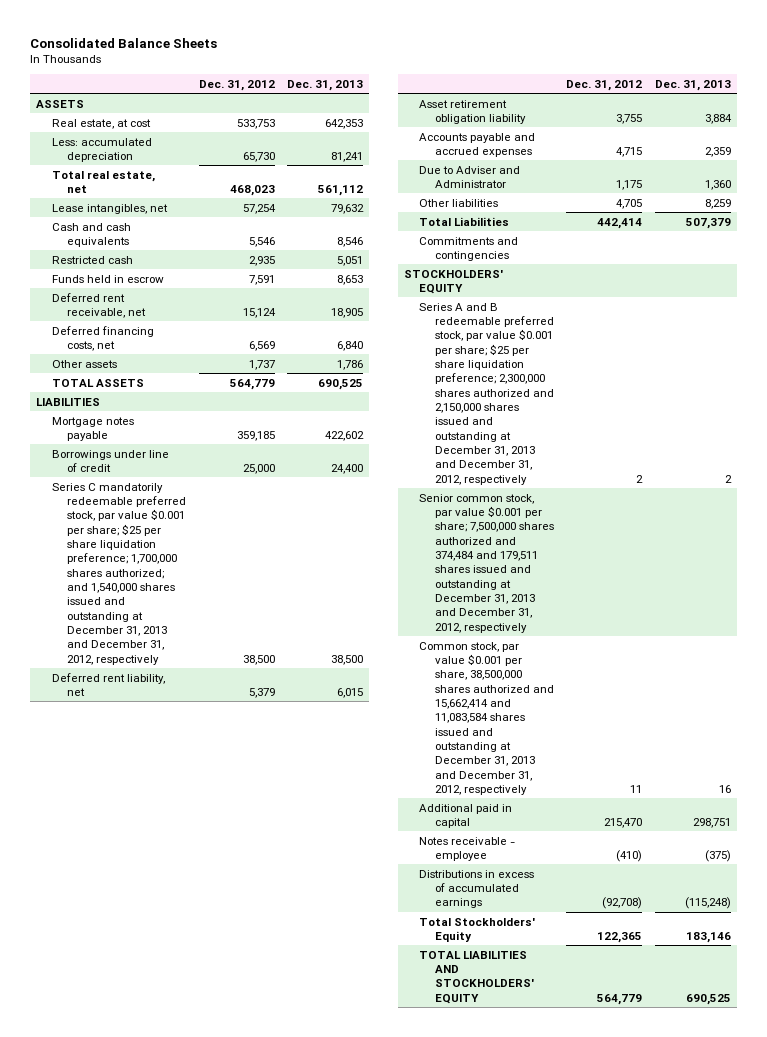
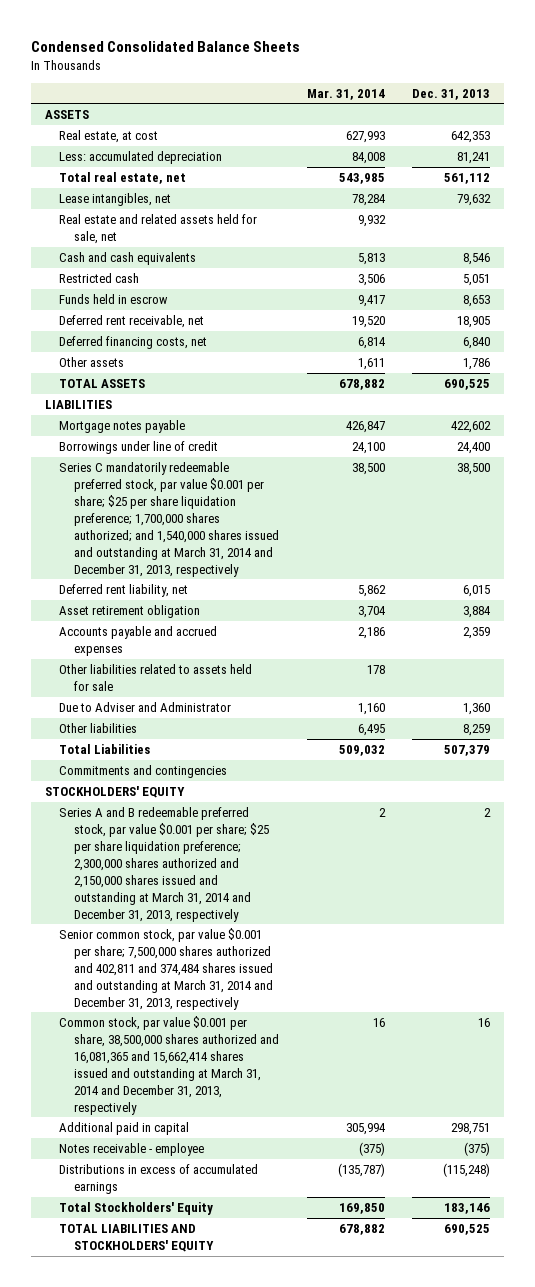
- Consolidated Balance Sheets
+ Condensed Consolidated Balance Sheets
- | Dec. 31, 2012 | Dec. 31, 2013
+ | Mar. 31, 2014 | Dec. 31, 2013
+ Real estate and related assets held for sale, net | 9,932 |
- Series C mandatorily redeemable preferred stock, par value $0.001 per share; $25 per share liquidation preference; 1,700,000 shares authorized; and 1,540,000 shares issued and outstanding at December 31, 2013 and December 31, 2012, respectively | 38,500 | 38,500
+ Series C mandatorily redeemable preferred stock, par value $0.001 per share; $25 per share liquidation preference; 1,700,000 shares authorized; and 1,540,000 shares issued and outstanding at March 31, 2014 and December 31, 2013, respectively | 38,500 | 38,500
- Asset retirement obligation liability | 3,755 | 3,884
+ Asset retirement obligation | 3,704 | 3,884
+ Other liabilities related to assets held for sale | 178 |
- Series A and B redeemable preferred stock, par value $0.001 per share; $25 per share liquidation preference; 2,300,000 shares authorized and 2,150,000 shares issued and outstanding at December 31, 2013 and December 31, 2012, respectively | 2 | 2
- Senior common stock, par value $0.001 per share; 7,500,000 shares authorized and 374,484 and 179,511 shares issued and outstanding at December 31, 2013 and December 31, 2012, respectively
- Common stock, par value $0.001 per share, 38,500,000 shares authorized and 15,662,414 and 11,083,584 shares issued and outstanding at December 31, 2013 and December 31, 2012, respectively | 11 | 16
+ Series A and B redeemable preferred stock, par value $0.001 per share; $25 per share liquidation preference; 2,300,000 shares authorized and 2,150,000 shares issued and outstanding at March 31, 2014 and December 31, 2013, respectively | 2 | 2
+ Senior common stock, par value $0.001 per share; 7,500,000 shares authorized and 402,811 and 374,484 shares issued and outstanding at March 31, 2014 and December 31, 2013, respectively
+ Common stock, par value $0.001 per share, 38,500,000 shares authorized and 16,081,365 and 15,662,414 shares issued and outstanding at March 31, 2014 and December 31, 2013, respectively | 16 | 16

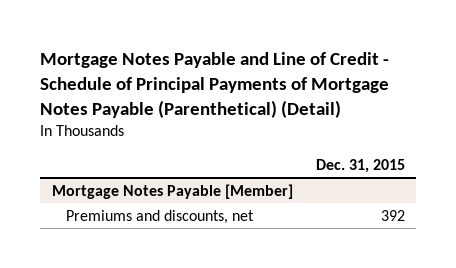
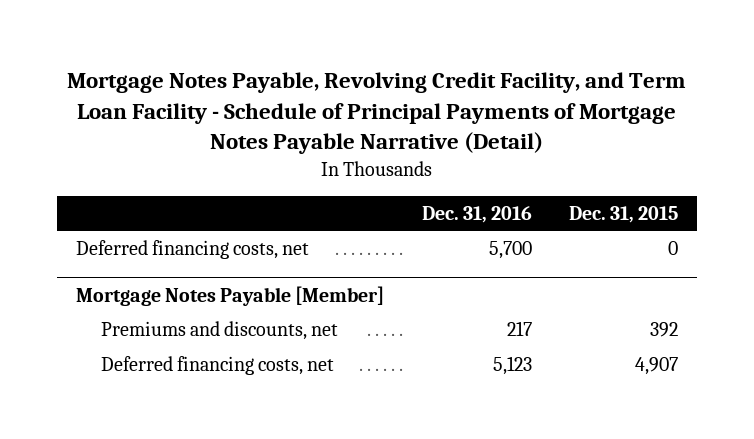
- Mortgage Notes Payable and Line of Credit - Schedule of Principal Payments of Mortgage Notes Payable (Parenthetical) (Detail)
+ Mortgage Notes Payable, Revolving Credit Facility, and Term Loan Facility - Schedule of Principal Payments of Mortgage Notes Payable Narrative (Detail)
- | Dec. 31, 2015
+ | Dec. 31, 2016 | Dec. 31, 2015
+ Deferred financing costs, net | 5,700 | 0
@ Mortgage Notes Payable [Member]
+ Deferred financing costs, net | 5,123 | 4,907

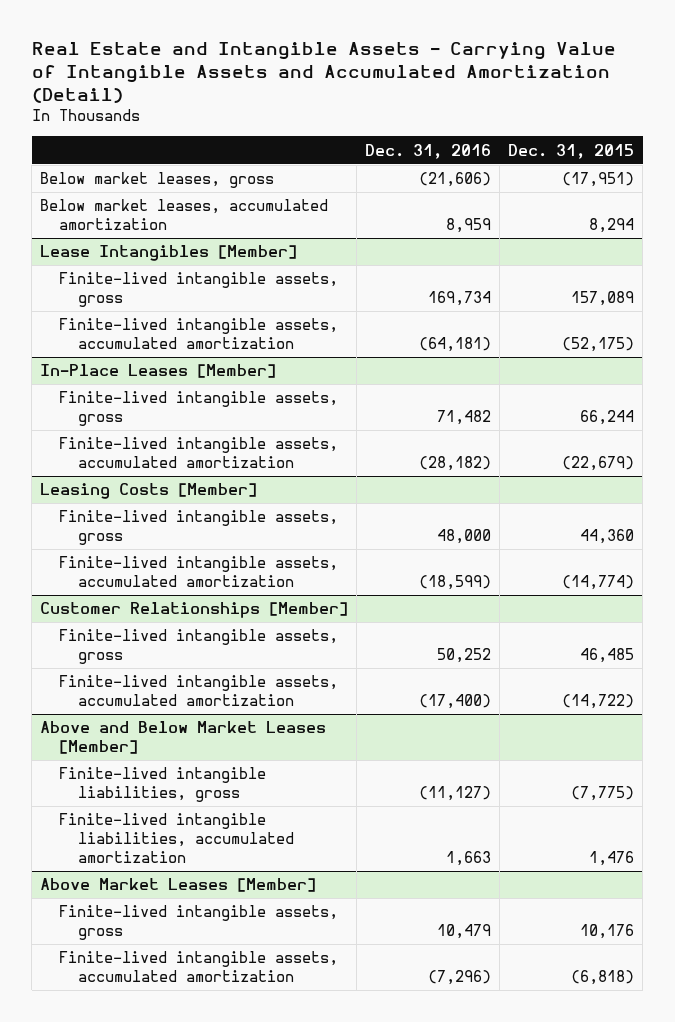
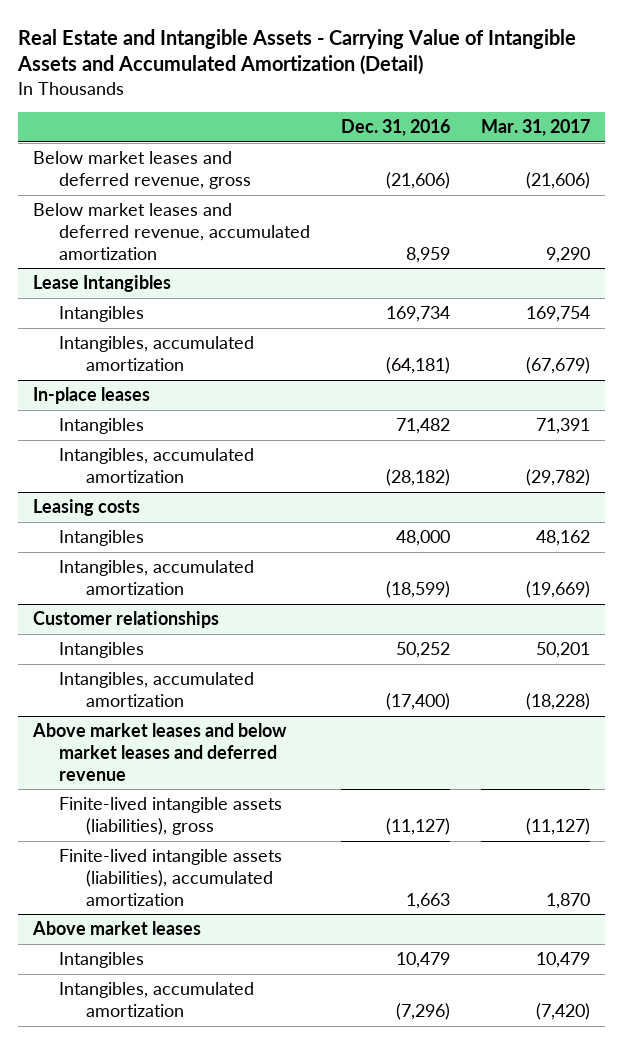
- | Dec. 31, 2016 | Dec. 31, 2015
+ | Dec. 31, 2016 | Mar. 31, 2017
- Below market leases, gross | (21,606) | (17,951)
- Below market leases, accumulated amortization | 8,959 | 8,294
- Lease Intangibles [Member]
- Finite-lived intangible assets, gross | 169,734 | 157,089
- Finite-lived intangible assets, accumulated amortization | (64,181) | (52,175)
- In-Place Leases [Member]
- Finite-lived intangible assets, gross | 71,482 | 66,244
- Finite-lived intangible assets, accumulated amortization | (28,182) | (22,679)
- Leasing Costs [Member]
- Finite-lived intangible assets, gross | 48,000 | 44,360
- Finite-lived intangible assets, accumulated amortization | (18,599) | (14,774)
- Customer Relationships [Member]
- Finite-lived intangible assets, gross | 50,252 | 46,485
- Finite-lived intangible assets, accumulated amortization | (17,400) | (14,722)
- Above and Below Market Leases [Member]
- Finite-lived intangible liabilities, gross | (11,127) | (7,775)
- Finite-lived intangible liabilities, accumulated amortization | 1,663 | 1,476
- Above Market Leases [Member]
- Finite-lived intangible assets, gross | 10,479 | 10,176
- Finite-lived intangible assets, accumulated amortization | (7,296) | (6,818)
+ Below market leases and deferred revenue, gross | (21,606) | (21,606)
+ Below market leases and deferred revenue, accumulated amortization | 8,959 | 9,290
+ Lease Intangibles
+ Intangibles | 169,734 | 169,754
+ Intangibles, accumulated amortization | (64,181) | (67,679)
+ In-place leases
+ Intangibles | 71,482 | 71,391
+ Intangibles, accumulated amortization | (28,182) | (29,782)
+ Leasing costs
+ Intangibles | 48,000 | 48,162
+ Intangibles, accumulated amortization | (18,599) | (19,669)
+ Customer relationships
+ Intangibles | 50,252 | 50,201
+ Intangibles, accumulated amortization | (17,400) | (18,228)
+ Above market leases and below market leases and deferred revenue
+ Finite-lived intangible assets (liabilities), gross | (11,127) | (11,127)
+ Finite-lived intangible assets (liabilities), accumulated amortization | 1,663 | 1,870
+ Above market leases
+ Intangibles | 10,479 | 10,479
+ Intangibles, accumulated amortization | (7,296) | (7,420)

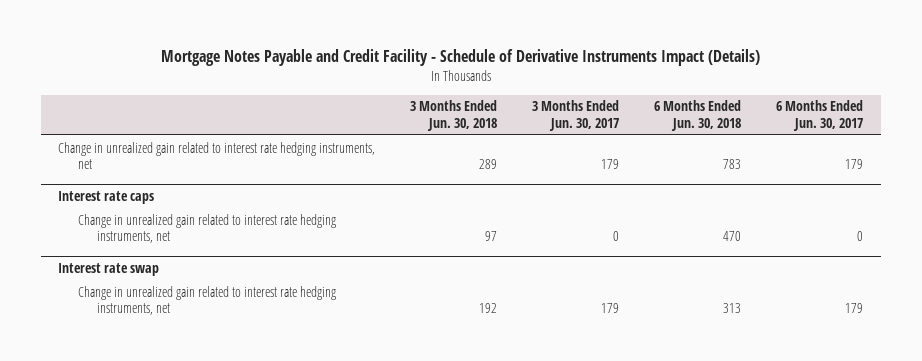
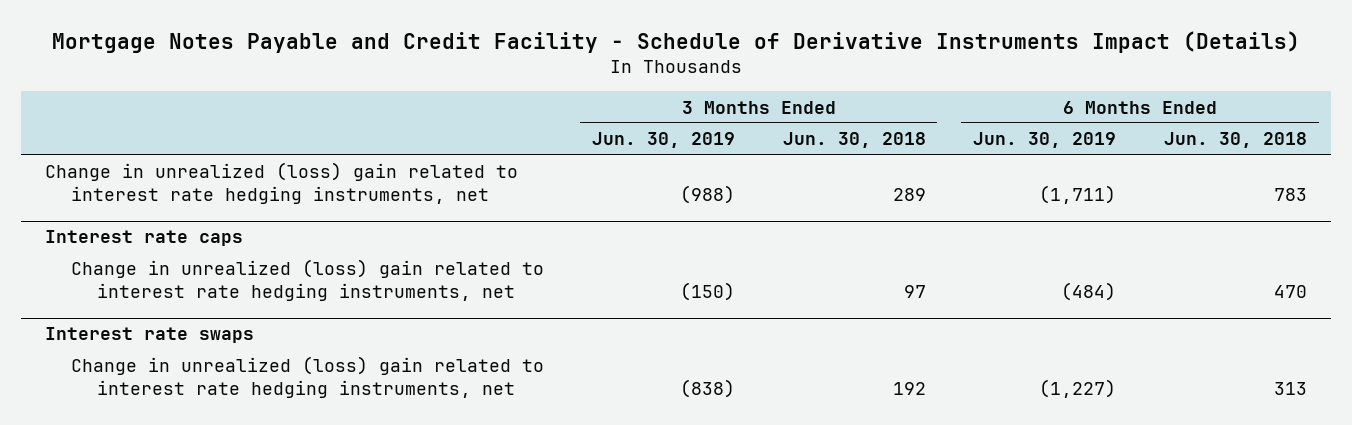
- | 3 Months Ended Jun. 30, 2018 | 3 Months Ended Jun. 30, 2017 | 6 Months Ended Jun. 30, 2018 | 6 Months Ended Jun. 30, 2017
+ | 3 Months Ended Jun. 30, 2019 | 3 Months Ended Jun. 30, 2018 | 6 Months Ended Jun. 30, 2019 | 6 Months Ended Jun. 30, 2018
- Change in unrealized gain related to interest rate hedging instruments, net | 289 | 179 | 783 | 179
+ Change in unrealized (loss) gain related to interest rate hedging instruments, net | (988) | 289 | (1,711) | 783
@ Interest rate caps
- Change in unrealized gain related to interest rate hedging instruments, net | 97 | 0 | 470 | 0
- Interest rate swap
- Change in unrealized gain related to interest rate hedging instruments, net | 192 | 179 | 313 | 179
@ Interest rate caps
+ Change in unrealized (loss) gain related to interest rate hedging instruments, net | (150) | 97 | (484) | 470
+ Interest rate swaps
+ Change in unrealized (loss) gain related to interest rate hedging instruments, net | (838) | 192 | (1,227) | 313

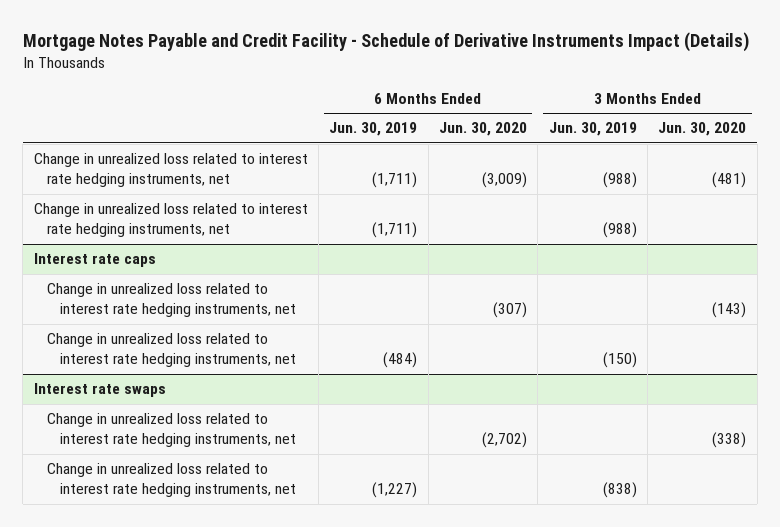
- | 3 Months Ended Jun. 30, 2019 | 3 Months Ended Jun. 30, 2018 | 6 Months Ended Jun. 30, 2019 | 6 Months Ended Jun. 30, 2018
+ | 6 Months Ended Jun. 30, 2019 | 6 Months Ended Jun. 30, 2020 | 3 Months Ended Jun. 30, 2019 | 3 Months Ended Jun. 30, 2020
- Change in unrealized (loss) gain related to interest rate hedging instruments, net | (988) | 289 | (1,711) | 783
+ Change in unrealized loss related to interest rate hedging instruments, net | (1,711) | (3,009) | (988) | (481)
+ Change in unrealized loss related to interest rate hedging instruments, net | (1,711) | | (988) |
@ Interest rate caps
- Change in unrealized (loss) gain related to interest rate hedging instruments, net | (150) | 97 | (484) | 470
+ Change in unrealized loss related to interest rate hedging instruments, net | | (307) | | (143)
+ Change in unrealized loss related to interest rate hedging instruments, net | (484) | | (150) |
@ Interest rate swaps
- Change in unrealized (loss) gain related to interest rate hedging instruments, net | (838) | 192 | (1,227) | 313
+ Change in unrealized loss related to interest rate hedging instruments, net | | (2,702) | | (338)
+ Change in unrealized loss related to interest rate hedging instruments, net | (1,227) | | (838) |

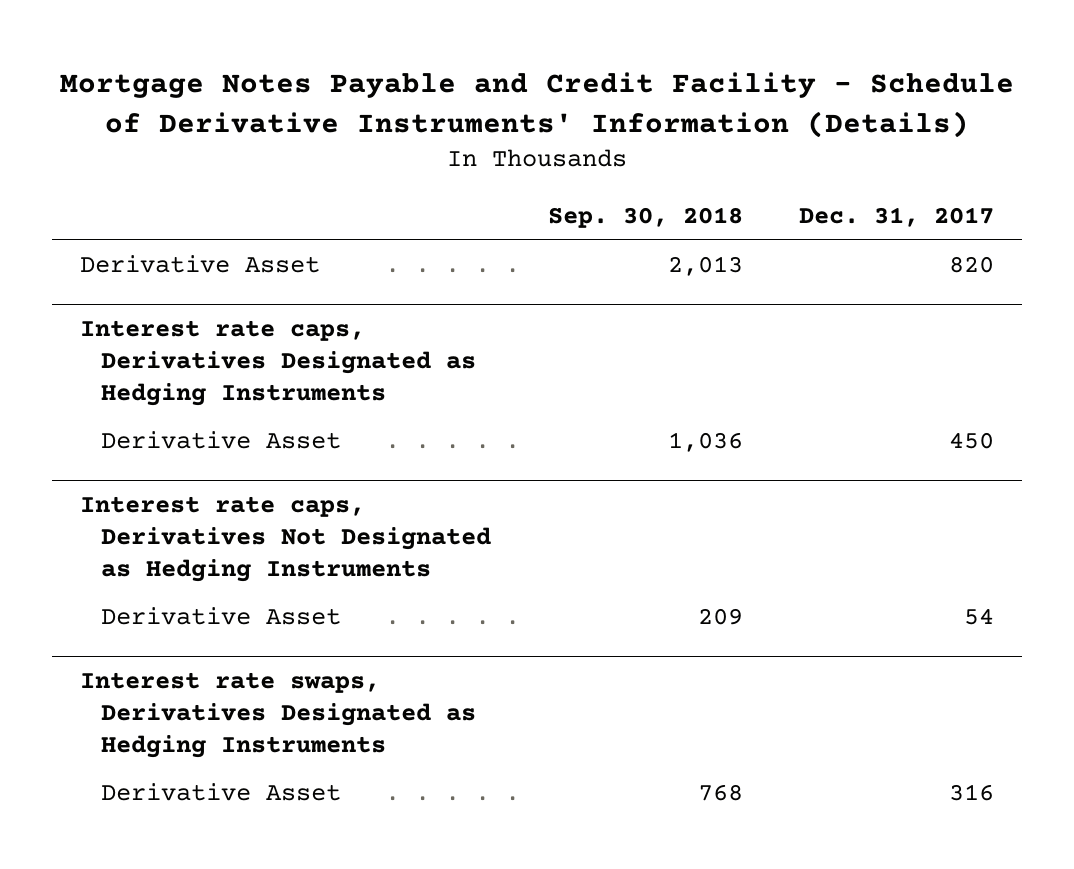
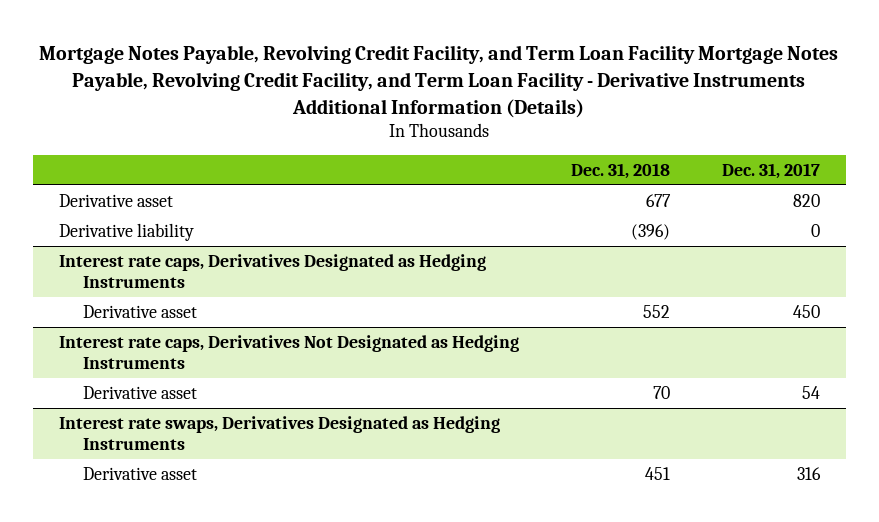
- Mortgage Notes Payable and Credit Facility - Schedule of Derivative Instruments' Information (Details)
+ Mortgage Notes Payable, Revolving Credit Facility, and Term Loan Facility Mortgage Notes Payable, Revolving Credit Facility, and Term Loan Facility - Derivative Instruments Additional Information (Details)
- | Sep. 30, 2018 | Dec. 31, 2017
+ | Dec. 31, 2018 | Dec. 31, 2017
- Derivative Asset | 2,013 | 820
+ Derivative asset | 677 | 820
+ Derivative liability | (396) | 0
@ Interest rate caps, Derivatives Designated as Hedging Instruments
- Derivative Asset | 1,036 | 450
+ Derivative asset | 552 | 450
@ Interest rate caps, Derivatives Not Designated as Hedging Instruments
- Derivative Asset | 209 | 54
+ Derivative asset | 70 | 54
@ Interest rate swaps, Derivatives Designated as Hedging Instruments
- Derivative Asset | 768 | 316
+ Derivative asset | 451 | 316

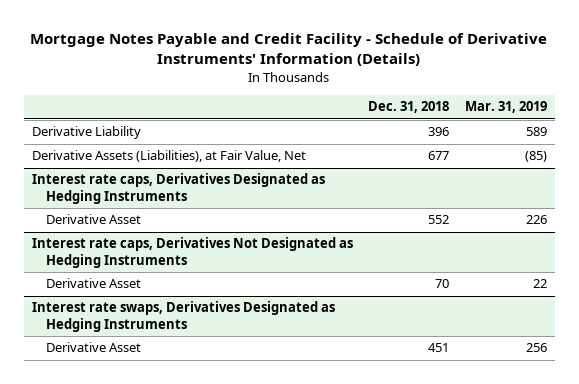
- Mortgage Notes Payable, Revolving Credit Facility, and Term Loan Facility Mortgage Notes Payable, Revolving Credit Facility, and Term Loan Facility - Derivative Instruments Additional Information (Details)
+ Mortgage Notes Payable and Credit Facility - Schedule of Derivative Instruments' Information (Details)
- | Dec. 31, 2018 | Dec. 31, 2017
+ | Dec. 31, 2018 | Mar. 31, 2019
- Derivative asset | 677 | 820
- Derivative liability | (396) | 0
+ Derivative Liability | 396 | 589
+ Derivative Assets (Liabilities), at Fair Value, Net | 677 | (85)
@ Interest rate caps, Derivatives Designated as Hedging Instruments
- Derivative asset | 552 | 450
+ Derivative Asset | 552 | 226
@ Interest rate caps, Derivatives Not Designated as Hedging Instruments
- Derivative asset | 70 | 54
+ Derivative Asset | 70 | 22
@ Interest rate swaps, Derivatives Designated as Hedging Instruments
- Derivative asset | 451 | 316
+ Derivative Asset | 451 | 256

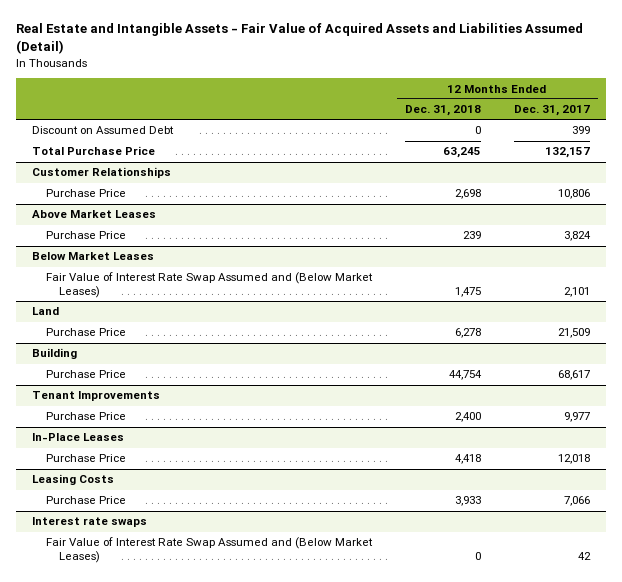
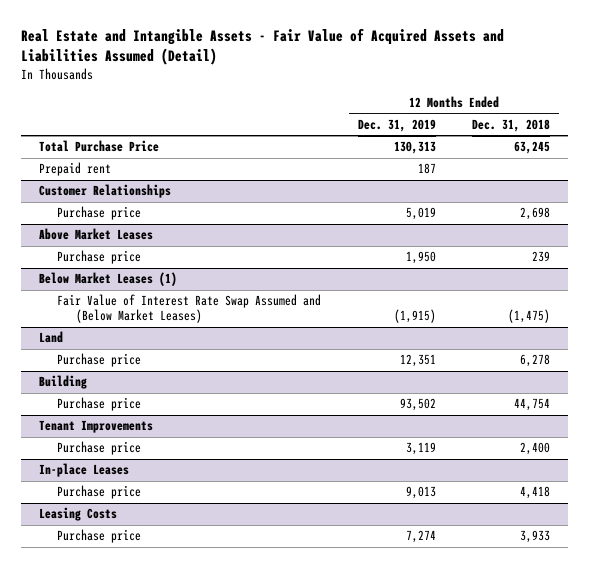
- | 12 Months Ended Dec. 31, 2018 | 12 Months Ended Dec. 31, 2017
+ | 12 Months Ended Dec. 31, 2019 | 12 Months Ended Dec. 31, 2018
- Discount on Assumed Debt | 0 | 399
+ Prepaid rent | 187 |
@ Customer Relationships
- Purchase Price | 2,698 | 10,806
+ Purchase price | 5,019 | 2,698
@ Above Market Leases
- Purchase Price | 239 | 3,824
- Below Market Leases
- Fair Value of Interest Rate Swap Assumed and (Below Market Leases) | 1,475 | 2,101
@ Above Market Leases
+ Purchase price | 1,950 | 239
+ Below Market Leases (1)
+ Fair Value of Interest Rate Swap Assumed and (Below Market Leases) | (1,915) | (1,475)
@ Land
- Purchase Price | 6,278 | 21,509
+ Purchase price | 12,351 | 6,278
@ Building
- Purchase Price | 44,754 | 68,617
+ Purchase price | 93,502 | 44,754
@ Tenant Improvements
- Purchase Price | 2,400 | 9,977
- In-Place Leases
- Purchase Price | 4,418 | 12,018
@ Tenant Improvements
+ Purchase price | 3,119 | 2,400
+ In-place Leases
+ Purchase price | 9,013 | 4,418
@ Leasing Costs
- Purchase Price | 3,933 | 7,066
- Interest rate swaps
- Fair Value of Interest Rate Swap Assumed and (Below Market Leases) | 0 | 42
@ Leasing Costs
+ Purchase price | 7,274 | 3,933

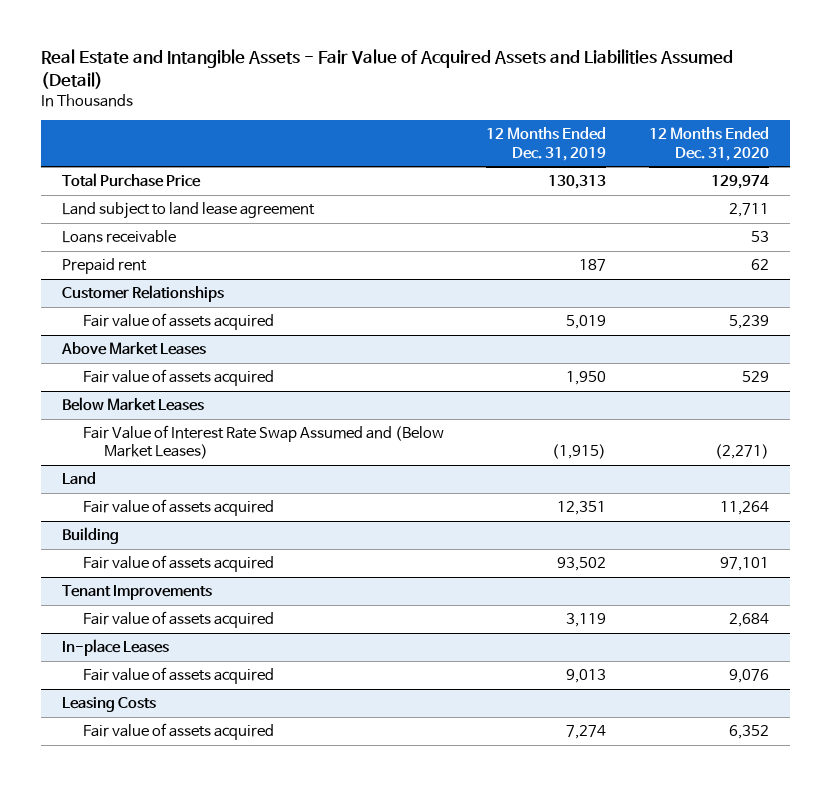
- | 12 Months Ended Dec. 31, 2019 | 12 Months Ended Dec. 31, 2018
+ | 12 Months Ended Dec. 31, 2019 | 12 Months Ended Dec. 31, 2020
+ Land subject to land lease agreement | | 2,711
+ Loans receivable | | 53
@ Customer Relationships
- Purchase price | 5,019 | 2,698
+ Fair value of assets acquired | 5,019 | 5,239
@ Above Market Leases
- Purchase price | 1,950 | 239
- Below Market Leases (1)
@ Above Market Leases
+ Fair value of assets acquired | 1,950 | 529
+ Below Market Leases
@ Land
- Purchase price | 12,351 | 6,278
+ Fair value of assets acquired | 12,351 | 11,264
@ Building
- Purchase price | 93,502 | 44,754
+ Fair value of assets acquired | 93,502 | 97,101
@ Tenant Improvements
- Purchase price | 3,119 | 2,400
+ Fair value of assets acquired | 3,119 | 2,684
@ In-place Leases
- Purchase price | 9,013 | 4,418
+ Fair value of assets acquired | 9,013 | 9,076
@ Leasing Costs
- Purchase price | 7,274 | 3,933
+ Fair value of assets acquired | 7,274 | 6,352

